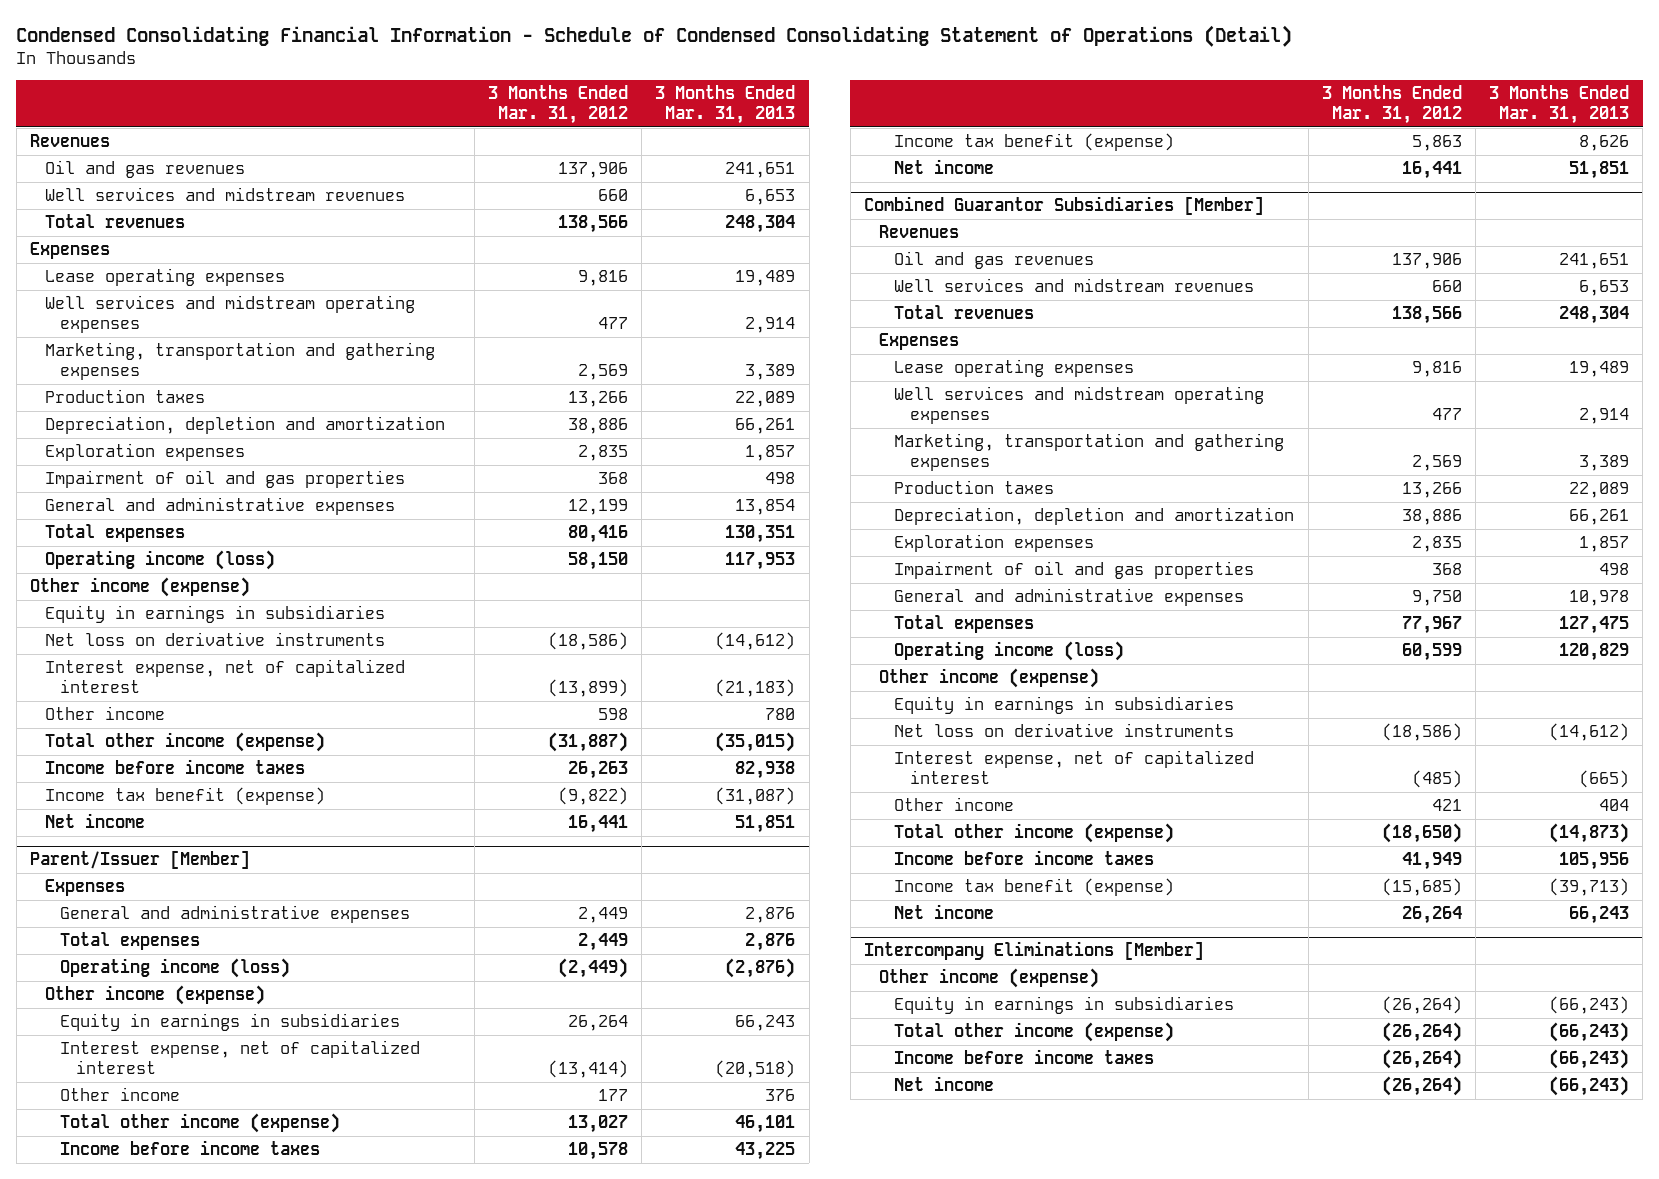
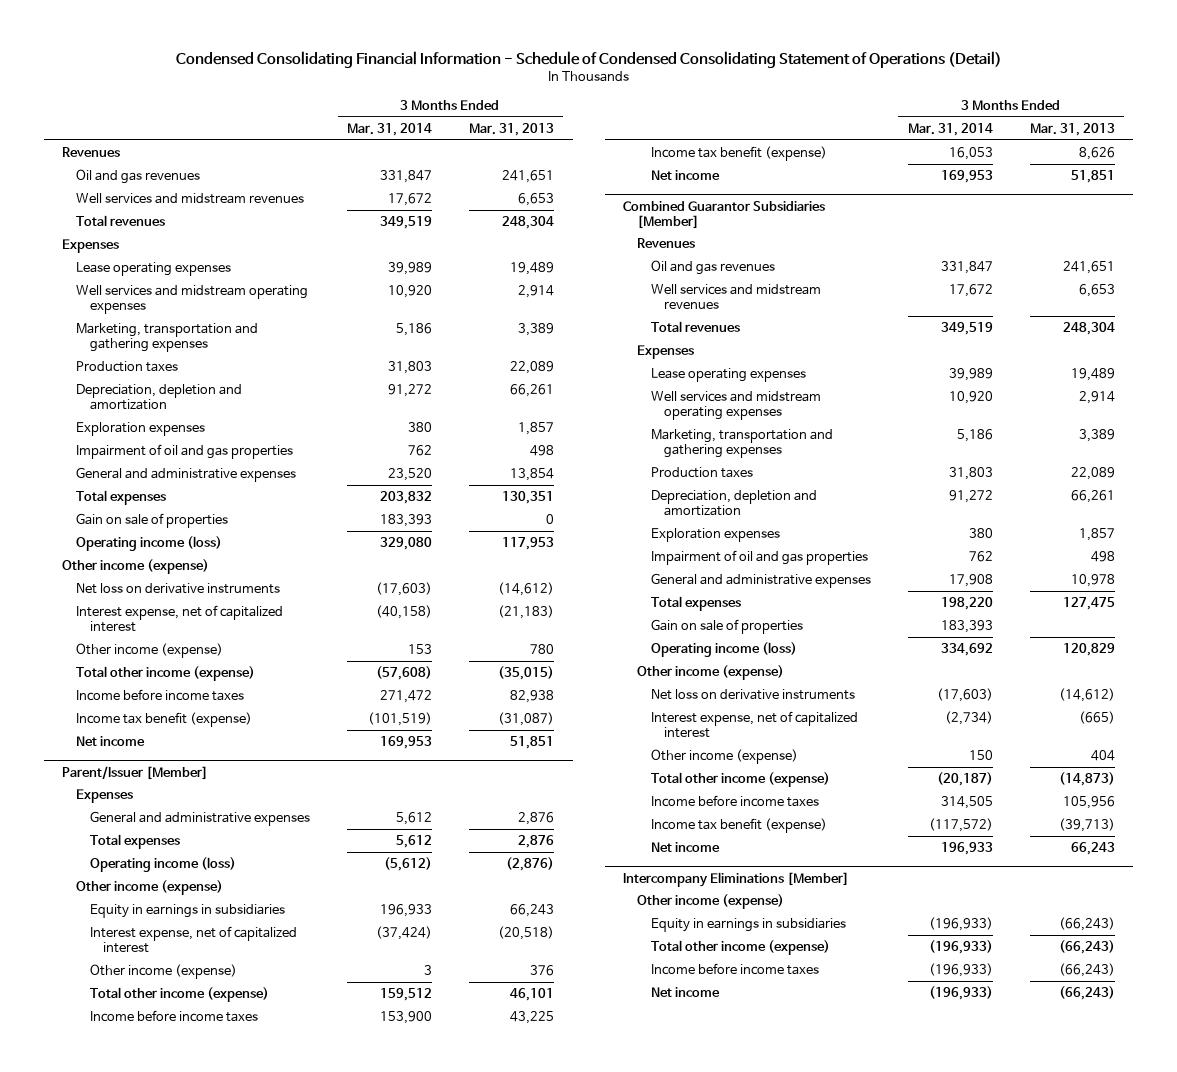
- | 3 Months Ended Mar. 31, 2012 | 3 Months Ended Mar. 31, 2013
+ | 3 Months Ended Mar. 31, 2014 | 3 Months Ended Mar. 31, 2013
+ Gain on sale of properties | 183,393 | 0
- Equity in earnings in subsidiaries
- Other income | 598 | 780
+ Other income (expense) | 153 | 780
@ Parent/Issuer [Member]
- Other income | 177 | 376
+ Other income (expense) | 3 | 376
@ Combined Guarantor Subsidiaries [Member]
+ Gain on sale of properties | 183,393 |
- Equity in earnings in subsidiaries
- Other income | 421 | 404
+ Other income (expense) | 150 | 404

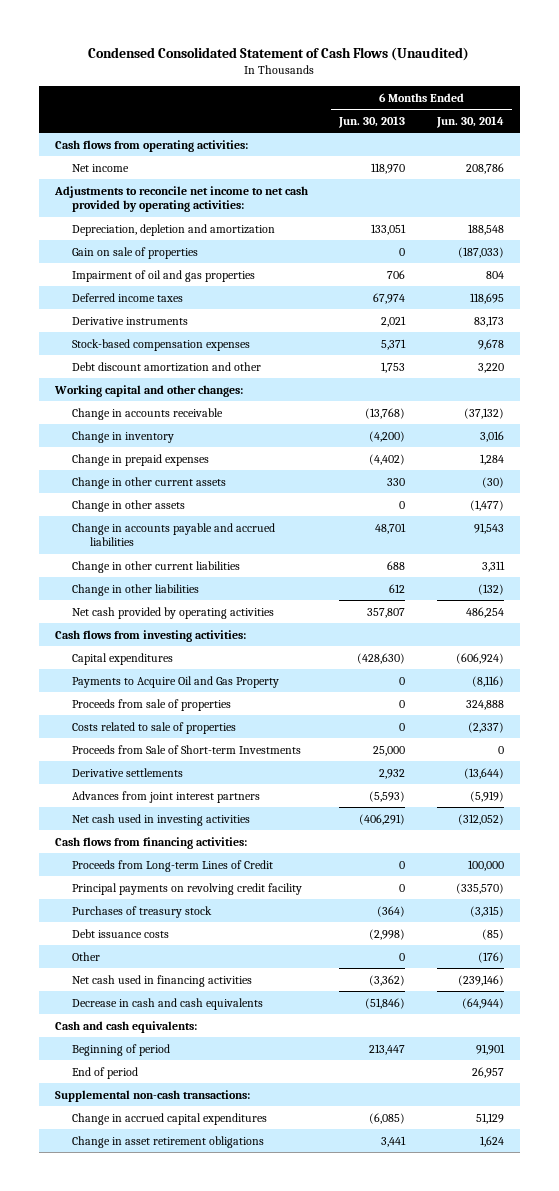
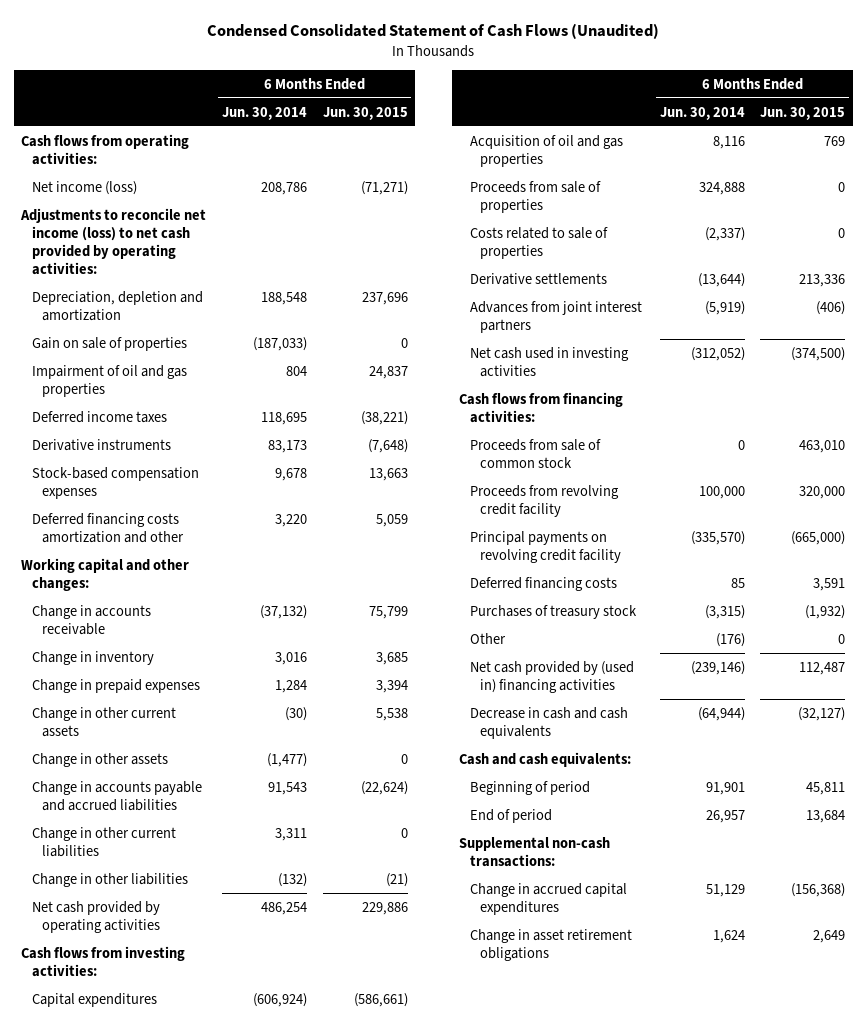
- | 6 Months Ended Jun. 30, 2013 | 6 Months Ended Jun. 30, 2014
+ | 6 Months Ended Jun. 30, 2014 | 6 Months Ended Jun. 30, 2015
- Net income | 118,970 | 208,786
- Adjustments to reconcile net income to net cash provided by operating activities:
+ Net income (loss) | 208,786 | (71,271)
+ Adjustments to reconcile net income (loss) to net cash provided by operating activities:
- Debt discount amortization and other | 1,753 | 3,220
+ Deferred financing costs amortization and other | 3,220 | 5,059
- Payments to Acquire Oil and Gas Property | 0 | (8,116)
+ Acquisition of oil and gas properties | 8,116 | 769
- Proceeds from Sale of Short-term Investments | 25,000 | 0
- Proceeds from Long-term Lines of Credit | 0 | 100,000
+ Proceeds from sale of common stock | 0 | 463,010
+ Proceeds from revolving credit facility | 100,000 | 320,000
+ Deferred financing costs | 85 | 3,591
- Debt issuance costs | (2,998) | (85)
- Net cash used in financing activities | (3,362) | (239,146)
+ Net cash provided by (used in) financing activities | (239,146) | 112,487

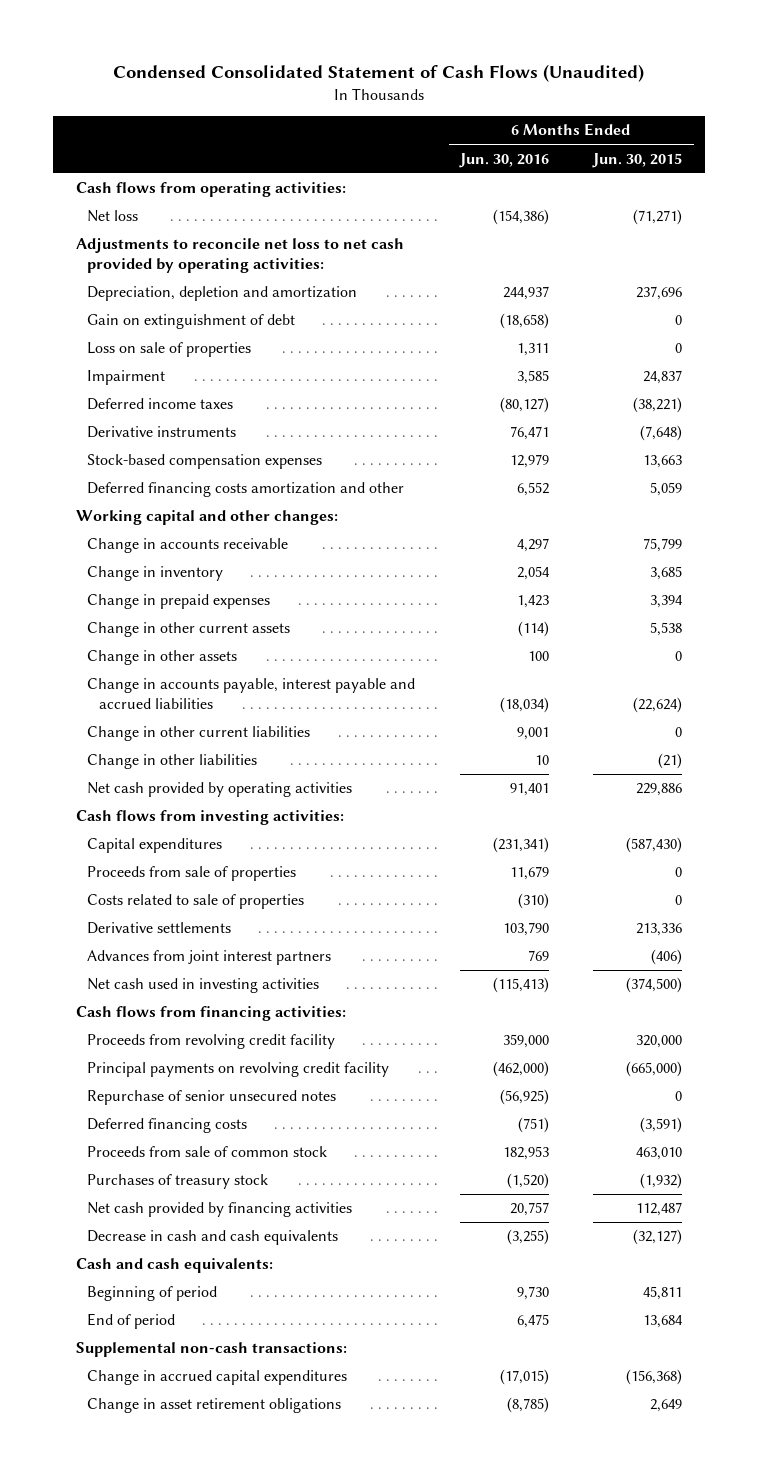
- | 6 Months Ended Jun. 30, 2014 | 6 Months Ended Jun. 30, 2015
+ | 6 Months Ended Jun. 30, 2016 | 6 Months Ended Jun. 30, 2015
- Net income (loss) | 208,786 | (71,271)
- Adjustments to reconcile net income (loss) to net cash provided by operating activities:
+ Net loss | (154,386) | (71,271)
+ Adjustments to reconcile net loss to net cash provided by operating activities:
- Gain on sale of properties | (187,033) | 0
- Impairment of oil and gas properties | 804 | 24,837
+ Gain on extinguishment of debt | (18,658) | 0
+ Loss on sale of properties | 1,311 | 0
+ Impairment | 3,585 | 24,837
- Change in accounts payable and accrued liabilities | 91,543 | (22,624)
+ Change in accounts payable, interest payable and accrued liabilities | (18,034) | (22,624)
- Capital expenditures | (606,924) | (586,661)
- Acquisition of oil and gas properties | 8,116 | 769
+ Capital expenditures | (231,341) | (587,430)
- Deferred financing costs | 85 | 3,591
+ Repurchase of senior unsecured notes | (56,925) | 0
+ Deferred financing costs | (751) | (3,591)
moved down: Proceeds from sale of common stock | 182,953 | 463,010
- Other | (176) | 0
- Net cash provided by (used in) financing activities | (239,146) | 112,487
+ Net cash provided by financing activities | 20,757 | 112,487

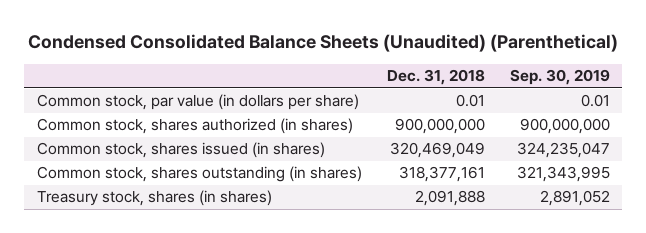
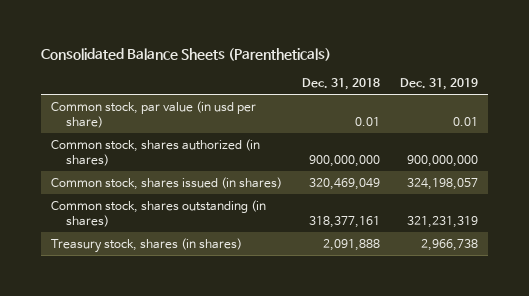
- Condensed Consolidated Balance Sheets (Unaudited) (Parenthetical)
+ Consolidated Balance Sheets (Parentheticals)
- | Dec. 31, 2018 | Sep. 30, 2019
+ | Dec. 31, 2018 | Dec. 31, 2019
- Common stock, par value (in dollars per share) | 0.01 | 0.01
+ Common stock, par value (in usd per share) | 0.01 | 0.01

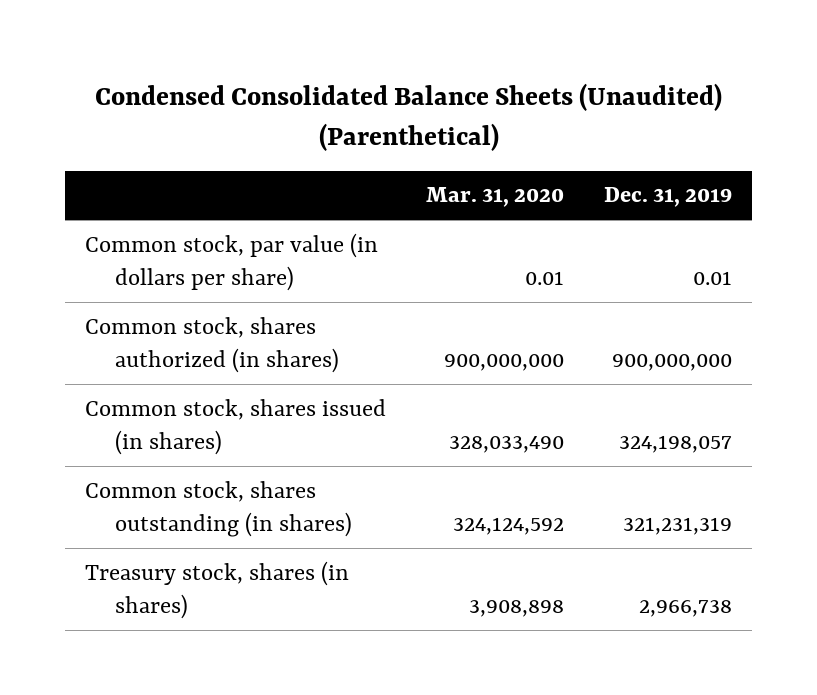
- Consolidated Balance Sheets (Parentheticals)
+ Condensed Consolidated Balance Sheets (Unaudited) (Parenthetical)
- | Dec. 31, 2018 | Dec. 31, 2019
+ | Mar. 31, 2020 | Dec. 31, 2019
- Common stock, par value (in usd per share) | 0.01 | 0.01
+ Common stock, par value (in dollars per share) | 0.01 | 0.01

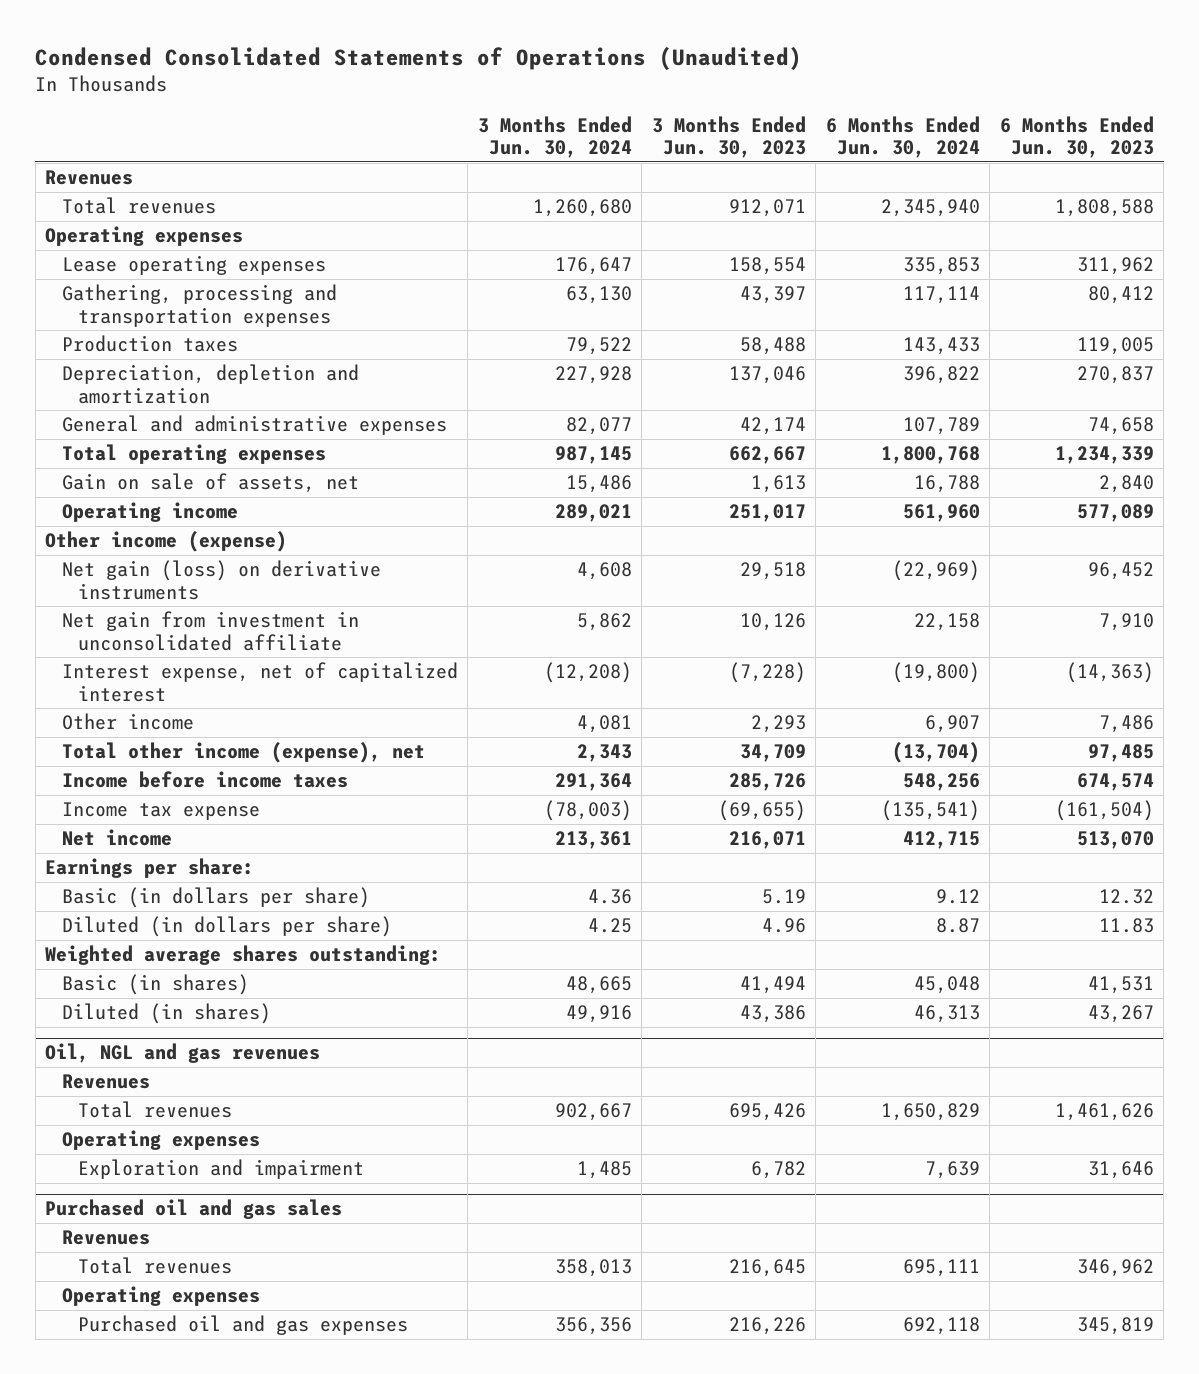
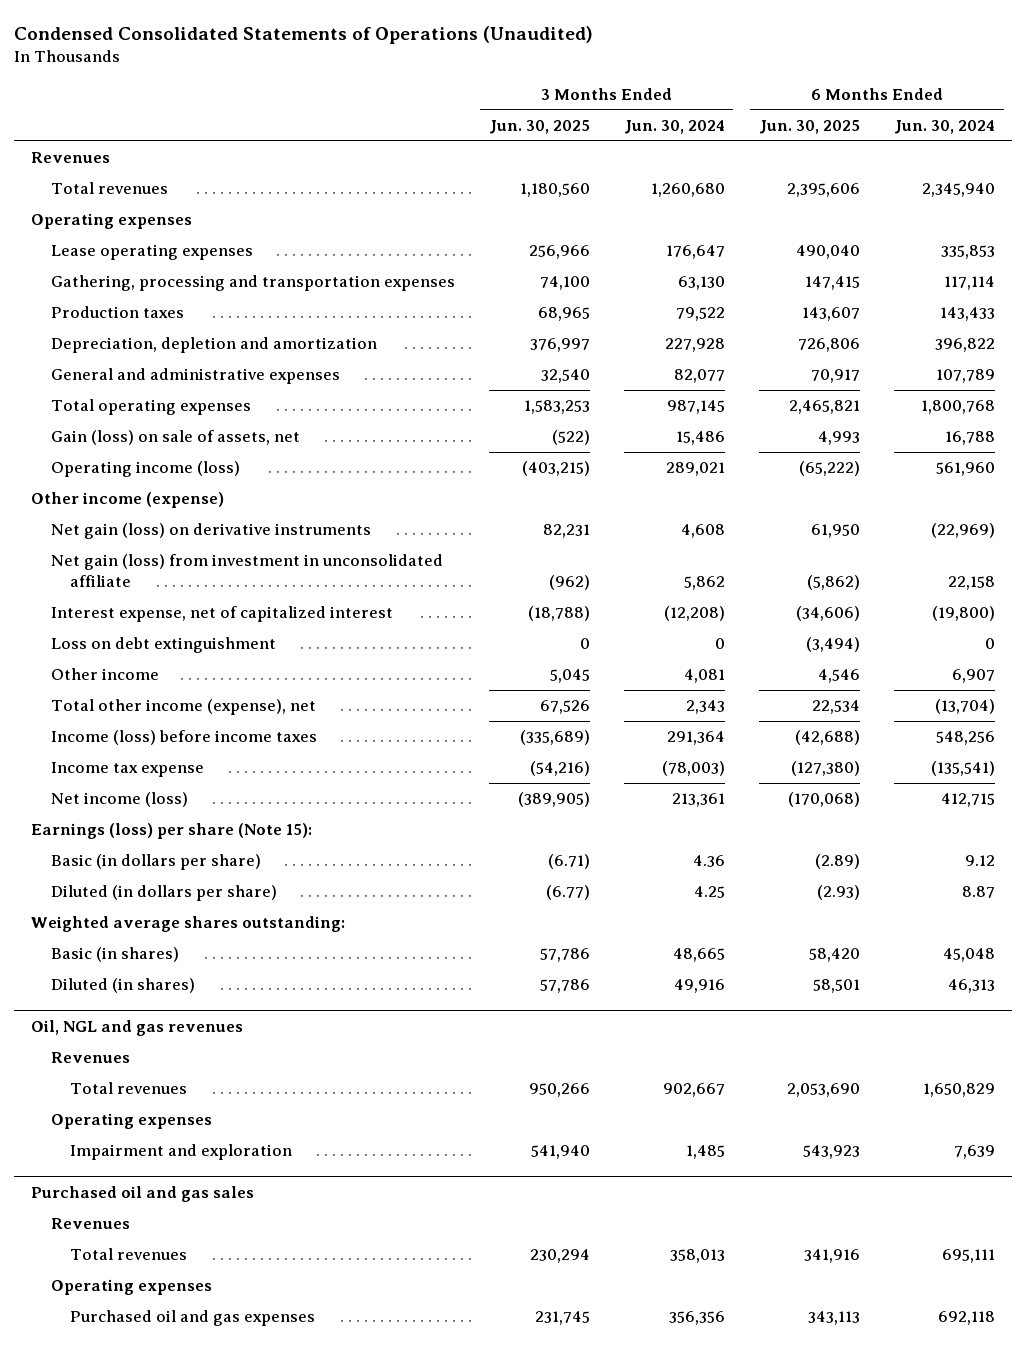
- | 3 Months Ended Jun. 30, 2024 | 3 Months Ended Jun. 30, 2023 | 6 Months Ended Jun. 30, 2024 | 6 Months Ended Jun. 30, 2023
+ | 3 Months Ended Jun. 30, 2025 | 3 Months Ended Jun. 30, 2024 | 6 Months Ended Jun. 30, 2025 | 6 Months Ended Jun. 30, 2024
- Gain on sale of assets, net | 15,486 | 1,613 | 16,788 | 2,840
- Operating income | 289,021 | 251,017 | 561,960 | 577,089
+ Gain (loss) on sale of assets, net | (522) | 15,486 | 4,993 | 16,788
+ Operating income (loss) | (403,215) | 289,021 | (65,222) | 561,960
- Net gain from investment in unconsolidated affiliate | 5,862 | 10,126 | 22,158 | 7,910
+ Net gain (loss) from investment in unconsolidated affiliate | (962) | 5,862 | (5,862) | 22,158
+ Loss on debt extinguishment | 0 | 0 | (3,494) | 0
- Income before income taxes | 291,364 | 285,726 | 548,256 | 674,574
+ Income (loss) before income taxes | (335,689) | 291,364 | (42,688) | 548,256
- Net income | 213,361 | 216,071 | 412,715 | 513,070
- Earnings per share:
+ Net income (loss) | (389,905) | 213,361 | (170,068) | 412,715
+ Earnings (loss) per share (Note 15):
@ Oil, NGL and gas revenues
- Exploration and impairment | 1,485 | 6,782 | 7,639 | 31,646
+ Impairment and exploration | 541,940 | 1,485 | 543,923 | 7,639

